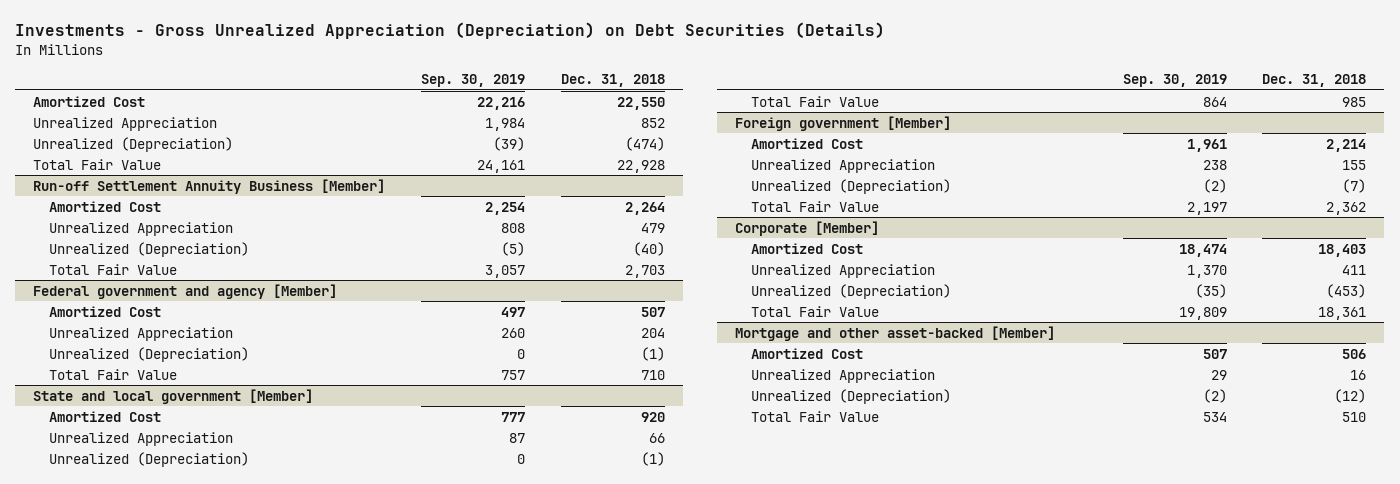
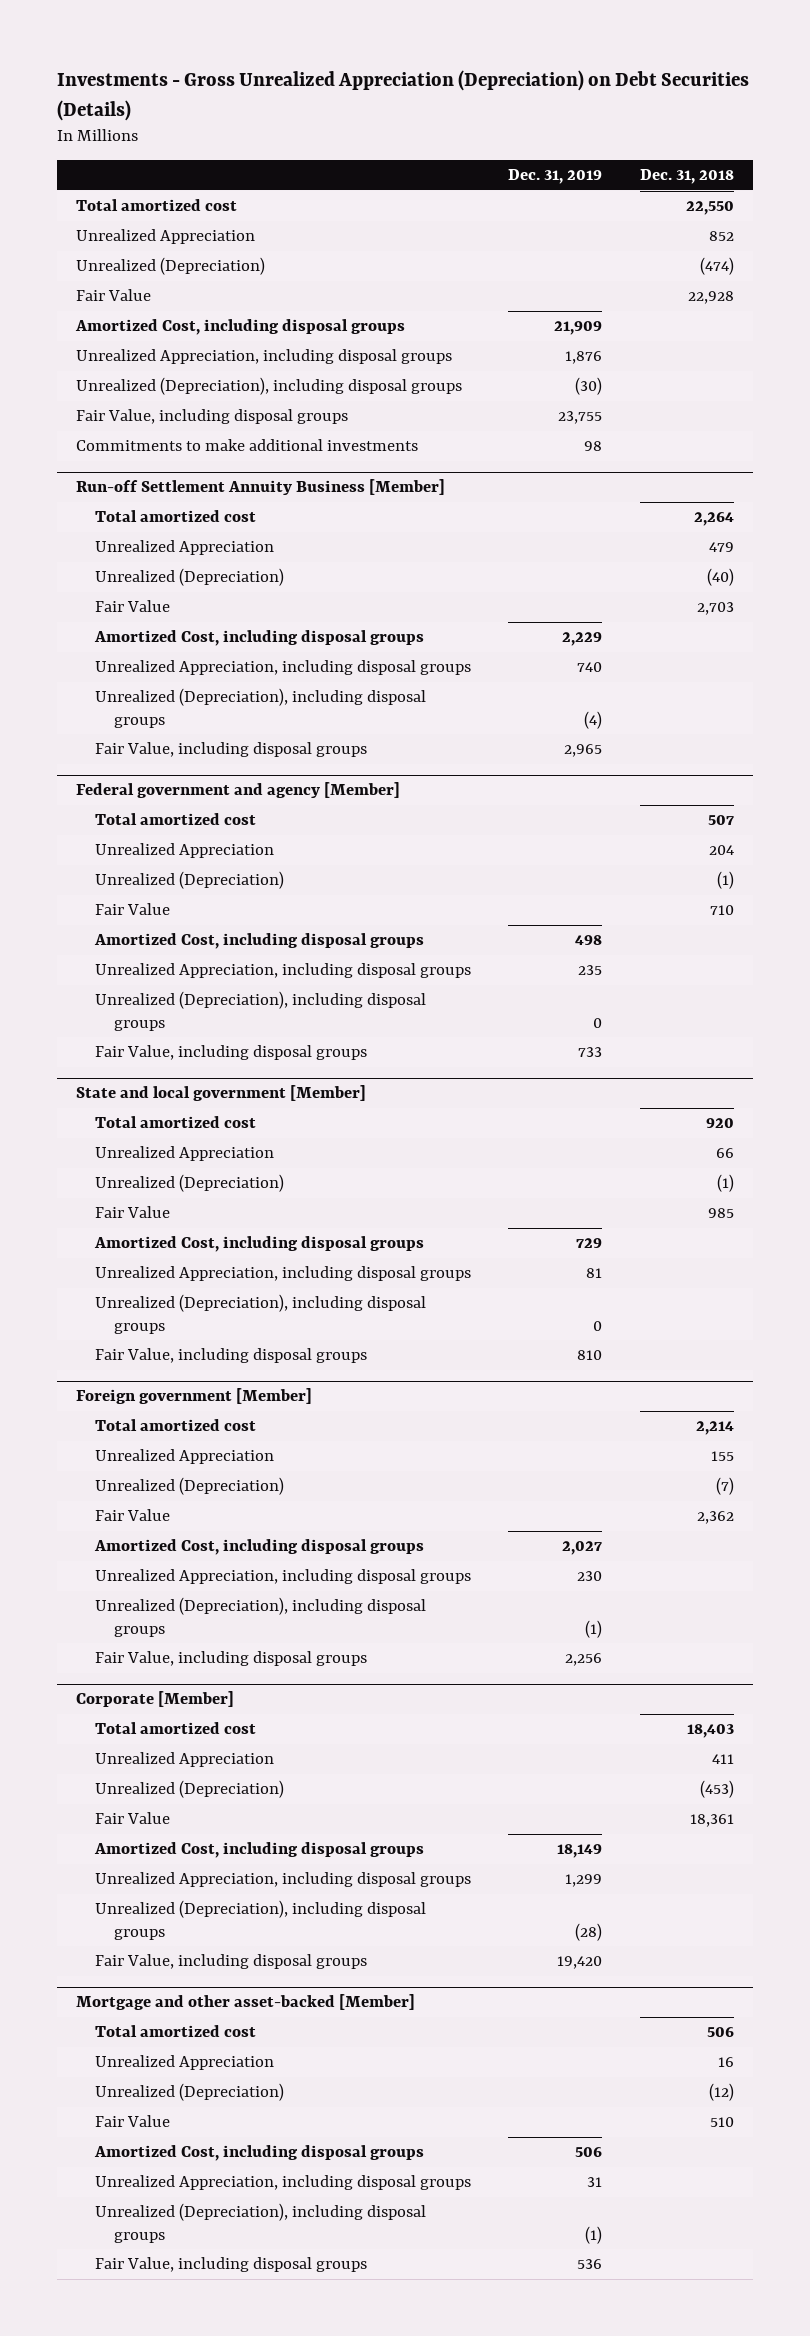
- | Sep. 30, 2019 | Dec. 31, 2018
+ | Dec. 31, 2019 | Dec. 31, 2018
- Amortized Cost | 22,216 | 22,550
+ Total amortized cost | | 22,550
- Total Fair Value | 24,161 | 22,928
+ Fair Value | | 22,928
+ Amortized Cost, including disposal groups | 21,909 |
+ Unrealized Appreciation, including disposal groups | 1,876 |
+ Unrealized (Depreciation), including disposal groups | (30) |
+ Fair Value, including disposal groups | 23,755 |
+ Commitments to make additional investments | 98 |
@ Run-off Settlement Annuity Business [Member]
- Amortized Cost | 2,254 | 2,264
+ Total amortized cost | | 2,264
- Total Fair Value | 3,057 | 2,703
+ Fair Value | | 2,703
+ Amortized Cost, including disposal groups | 2,229 |
+ Unrealized Appreciation, including disposal groups | 740 |
+ Unrealized (Depreciation), including disposal groups | (4) |
+ Fair Value, including disposal groups | 2,965 |
@ Federal government and agency [Member]
- Amortized Cost | 497 | 507
+ Total amortized cost | | 507
- Total Fair Value | 757 | 710
+ Fair Value | | 710
+ Amortized Cost, including disposal groups | 498 |
+ Unrealized Appreciation, including disposal groups | 235 |
+ Unrealized (Depreciation), including disposal groups | 0 |
+ Fair Value, including disposal groups | 733 |
@ State and local government [Member]
- Amortized Cost | 777 | 920
+ Total amortized cost | | 920
- Total Fair Value | 864 | 985
+ Fair Value | | 985
+ Amortized Cost, including disposal groups | 729 |
+ Unrealized Appreciation, including disposal groups | 81 |
+ Unrealized (Depreciation), including disposal groups | 0 |
+ Fair Value, including disposal groups | 810 |
@ Foreign government [Member]
- Amortized Cost | 1,961 | 2,214
+ Total amortized cost | | 2,214
- Total Fair Value | 2,197 | 2,362
+ Fair Value | | 2,362
+ Amortized Cost, including disposal groups | 2,027 |
+ Unrealized Appreciation, including disposal groups | 230 |
+ Unrealized (Depreciation), including disposal groups | (1) |
+ Fair Value, including disposal groups | 2,256 |
@ Corporate [Member]
- Amortized Cost | 18,474 | 18,403
+ Total amortized cost | | 18,403
- Total Fair Value | 19,809 | 18,361
+ Fair Value | | 18,361
+ Amortized Cost, including disposal groups | 18,149 |
+ Unrealized Appreciation, including disposal groups | 1,299 |
+ Unrealized (Depreciation), including disposal groups | (28) |
+ Fair Value, including disposal groups | 19,420 |
@ Mortgage and other asset-backed [Member]
- Amortized Cost | 507 | 506
+ Total amortized cost | | 506
- Total Fair Value | 534 | 510
+ Fair Value | | 510
+ Amortized Cost, including disposal groups | 506 |
+ Unrealized Appreciation, including disposal groups | 31 |
+ Unrealized (Depreciation), including disposal groups | (1) |
+ Fair Value, including disposal groups | 536 |

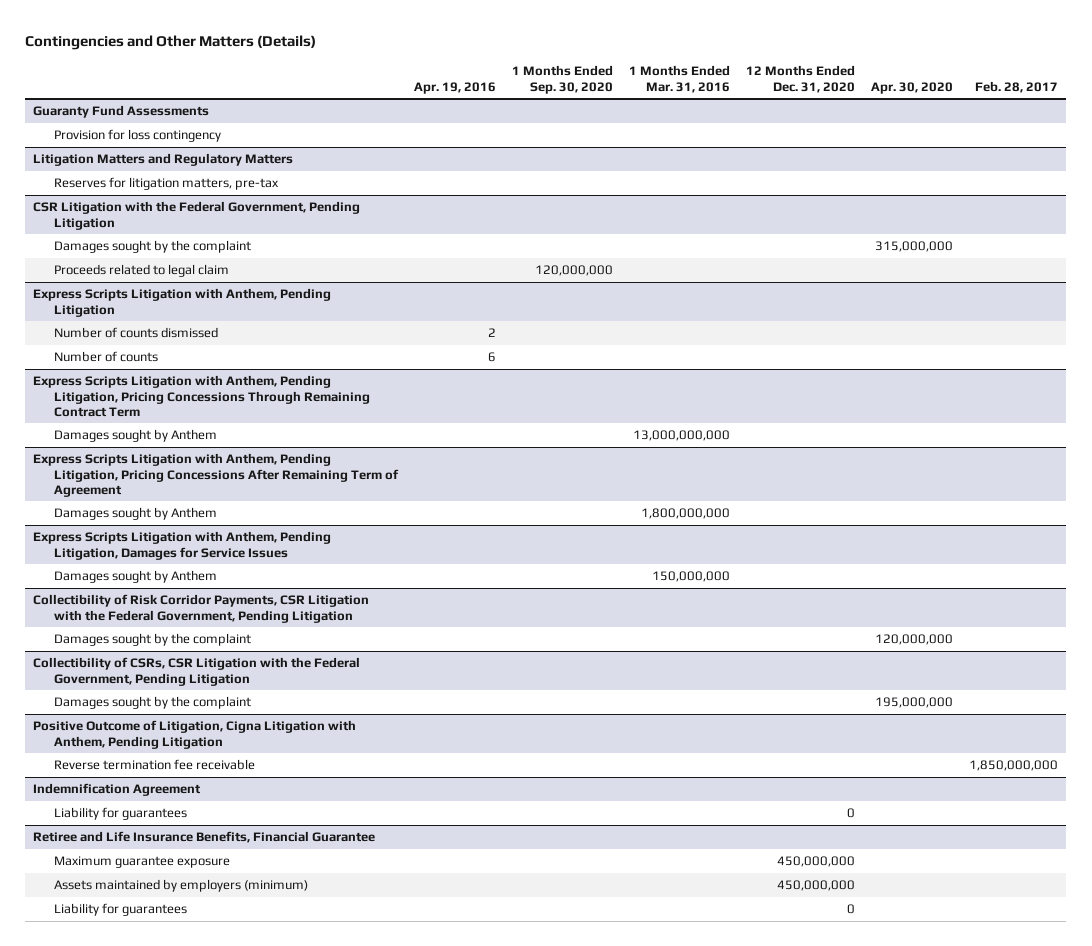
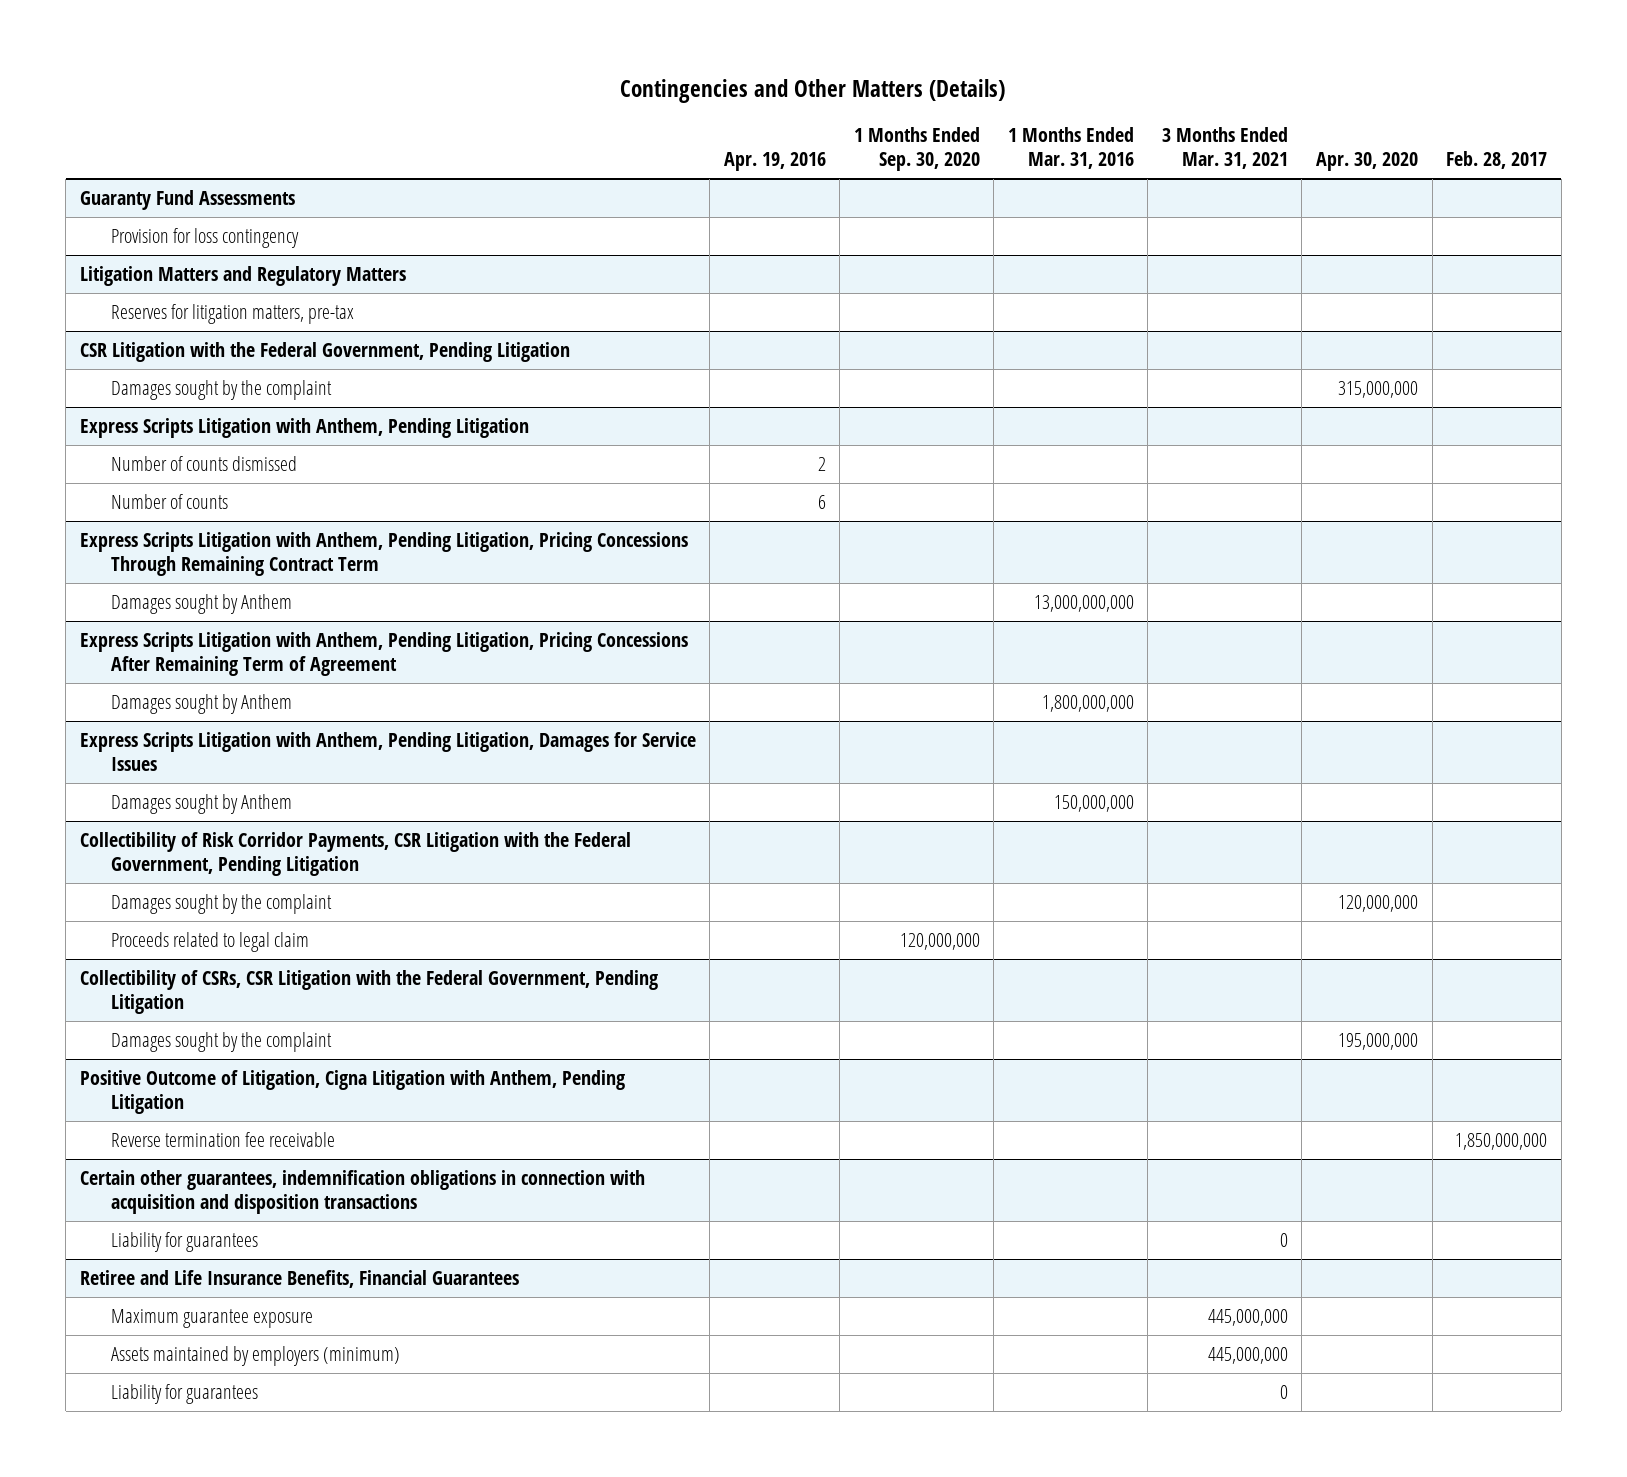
- | Apr. 19, 2016 | 1 Months Ended Sep. 30, 2020 | 1 Months Ended Mar. 31, 2016 | 12 Months Ended Dec. 31, 2020 | Apr. 30, 2020 | Feb. 28, 2017
+ | Apr. 19, 2016 | 1 Months Ended Sep. 30, 2020 | 1 Months Ended Mar. 31, 2016 | 3 Months Ended Mar. 31, 2021 | Apr. 30, 2020 | Feb. 28, 2017
@ CSR Litigation with the Federal Government, Pending Litigation
- Proceeds related to legal claim | | 120,000,000 | | | |
@ Collectibility of Risk Corridor Payments, CSR Litigation with the Federal Government, Pending Litigation
+ Proceeds related to legal claim | | 120,000,000 | | | |
- Indemnification Agreement
+ Certain other guarantees, indemnification obligations in connection with acquisition and disposition transactions
- Retiree and Life Insurance Benefits, Financial Guarantee
+ Retiree and Life Insurance Benefits, Financial Guarantees

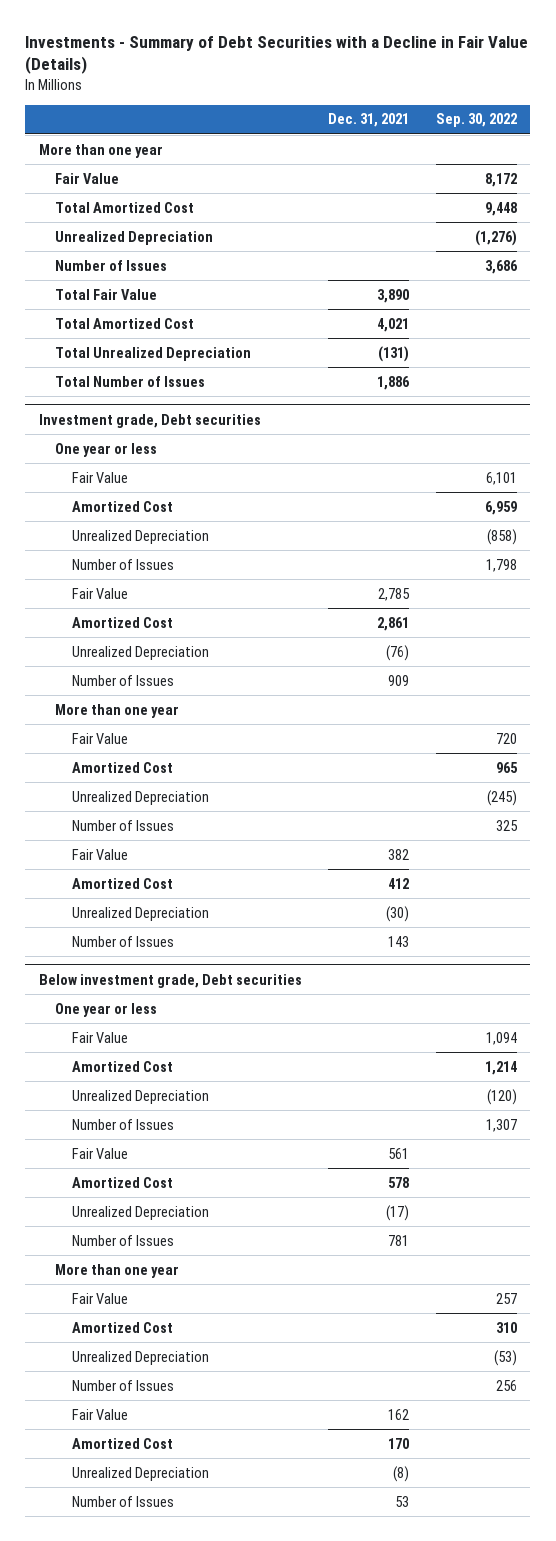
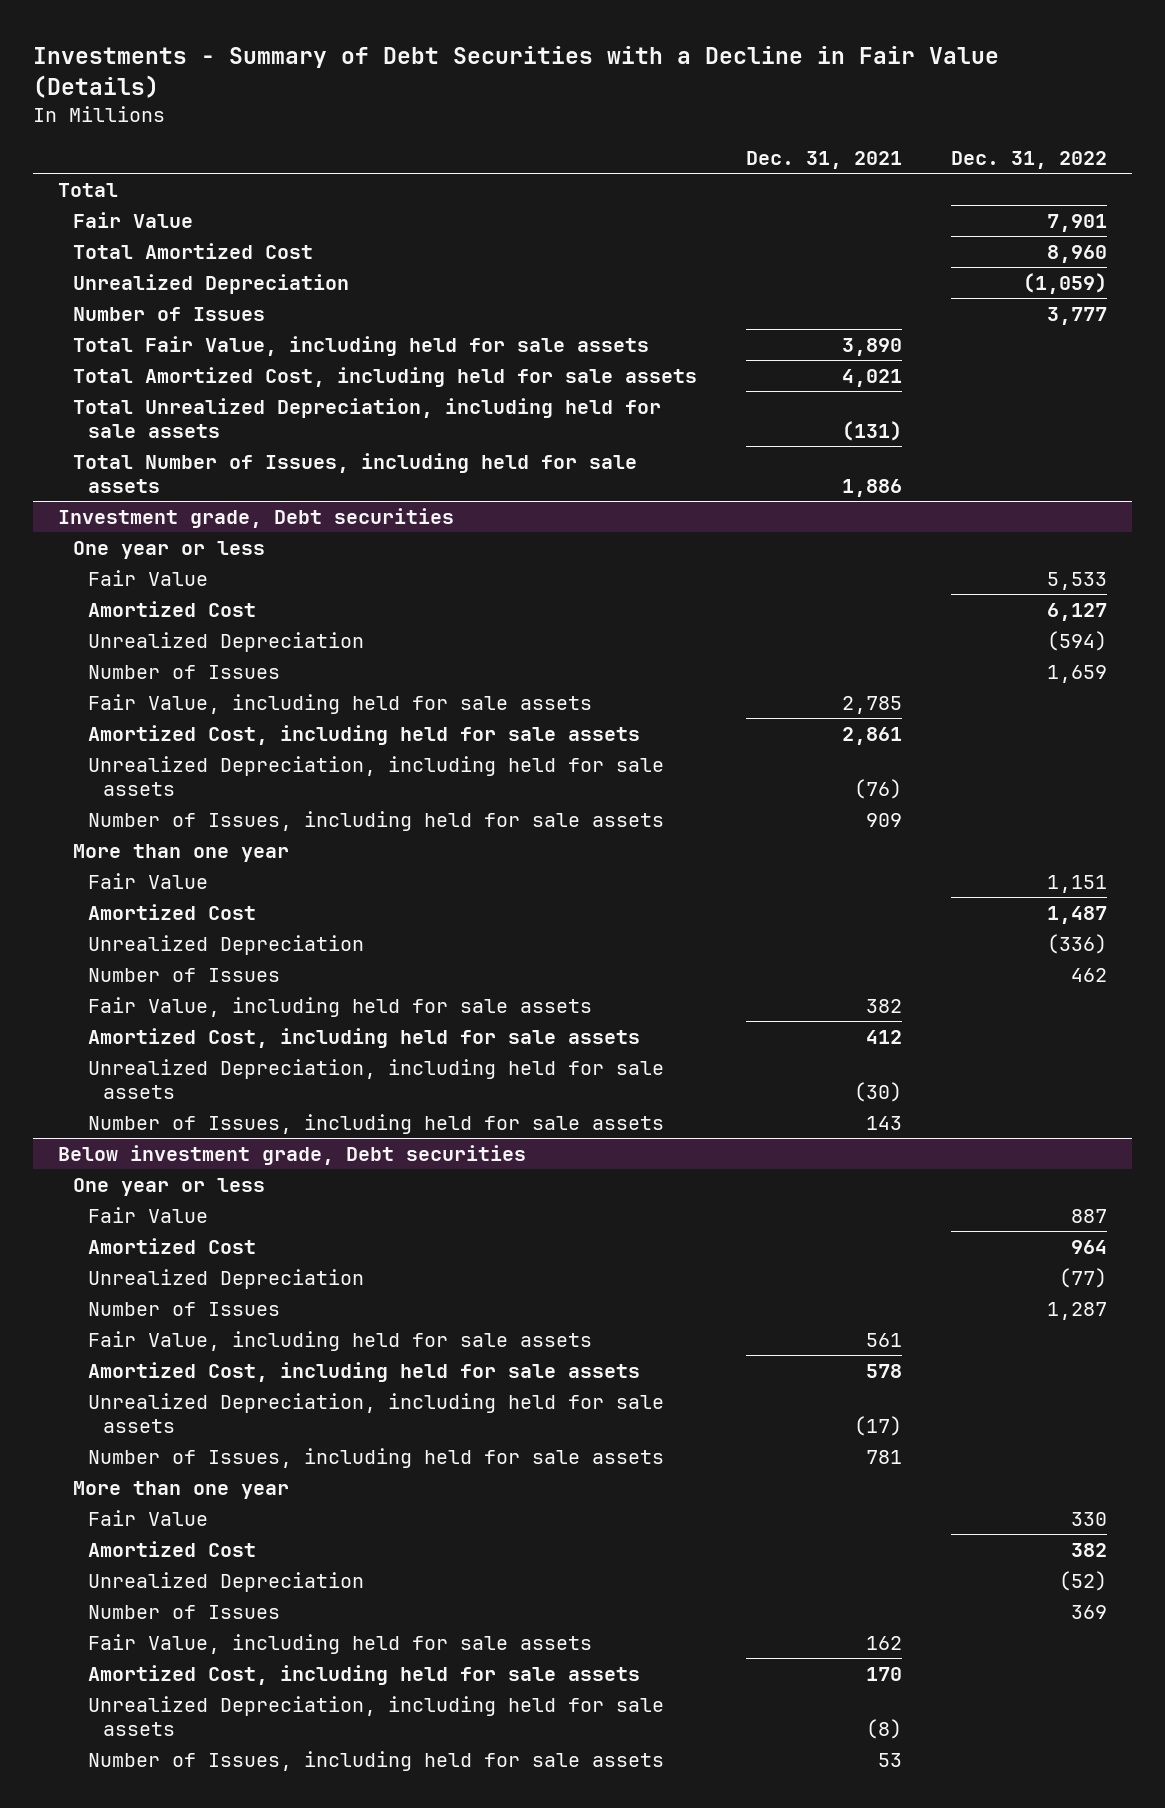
- | Dec. 31, 2021 | Sep. 30, 2022
+ | Dec. 31, 2021 | Dec. 31, 2022
- More than one year
+ Total
- Total Fair Value | 3,890 |
- Total Amortized Cost | 4,021 |
- Total Unrealized Depreciation | (131) |
- Total Number of Issues | 1,886 |
+ Total Fair Value, including held for sale assets | 3,890 |
+ Total Amortized Cost, including held for sale assets | 4,021 |
+ Total Unrealized Depreciation, including held for sale assets | (131) |
+ Total Number of Issues, including held for sale assets | 1,886 |
@ Investment grade, Debt securities
- Fair Value | 2,785 |
- Amortized Cost | 2,861 |
- Unrealized Depreciation | (76) |
- Number of Issues | 909 |
+ Fair Value, including held for sale assets | 2,785 |
+ Amortized Cost, including held for sale assets | 2,861 |
+ Unrealized Depreciation, including held for sale assets | (76) |
+ Number of Issues, including held for sale assets | 909 |
- Fair Value | 382 |
- Amortized Cost | 412 |
- Unrealized Depreciation | (30) |
- Number of Issues | 143 |
+ Fair Value, including held for sale assets | 382 |
+ Amortized Cost, including held for sale assets | 412 |
+ Unrealized Depreciation, including held for sale assets | (30) |
+ Number of Issues, including held for sale assets | 143 |
@ Below investment grade, Debt securities
- Fair Value | 561 |
- Amortized Cost | 578 |
- Unrealized Depreciation | (17) |
- Number of Issues | 781 |
+ Fair Value, including held for sale assets | 561 |
+ Amortized Cost, including held for sale assets | 578 |
+ Unrealized Depreciation, including held for sale assets | (17) |
+ Number of Issues, including held for sale assets | 781 |
- Fair Value | 162 |
- Amortized Cost | 170 |
- Unrealized Depreciation | (8) |
- Number of Issues | 53 |
+ Fair Value, including held for sale assets | 162 |
+ Amortized Cost, including held for sale assets | 170 |
+ Unrealized Depreciation, including held for sale assets | (8) |
+ Number of Issues, including held for sale assets | 53 |

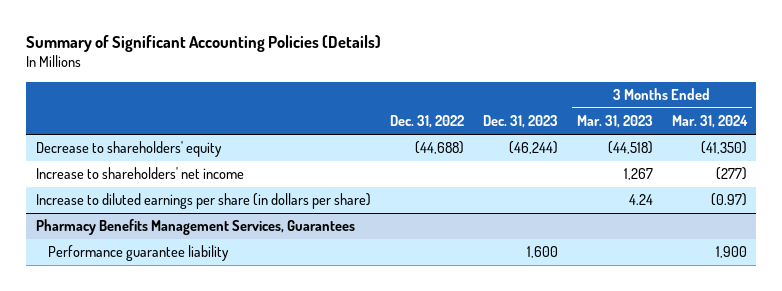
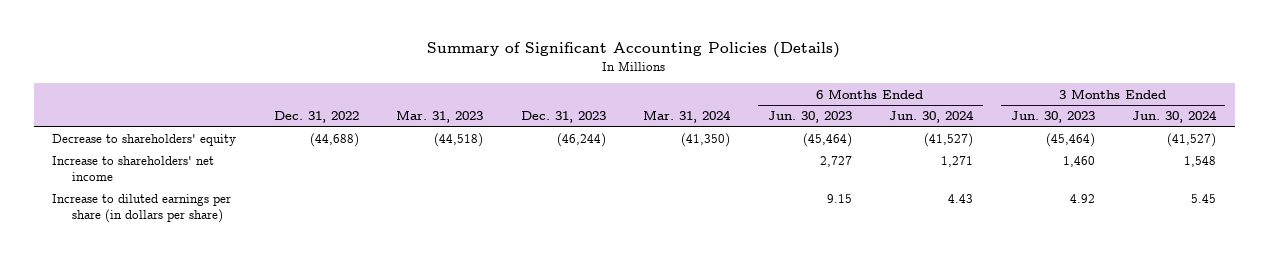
- | Dec. 31, 2022 | Dec. 31, 2023 | 3 Months Ended Mar. 31, 2023 | 3 Months Ended Mar. 31, 2024
+ | Dec. 31, 2022 | Mar. 31, 2023 | Dec. 31, 2023 | Mar. 31, 2024 | 6 Months Ended Jun. 30, 2023 | 6 Months Ended Jun. 30, 2024 | 3 Months Ended Jun. 30, 2023 | 3 Months Ended Jun. 30, 2024
- Pharmacy Benefits Management Services, Guarantees
- Performance guarantee liability | | 1,600 | | 1,900

